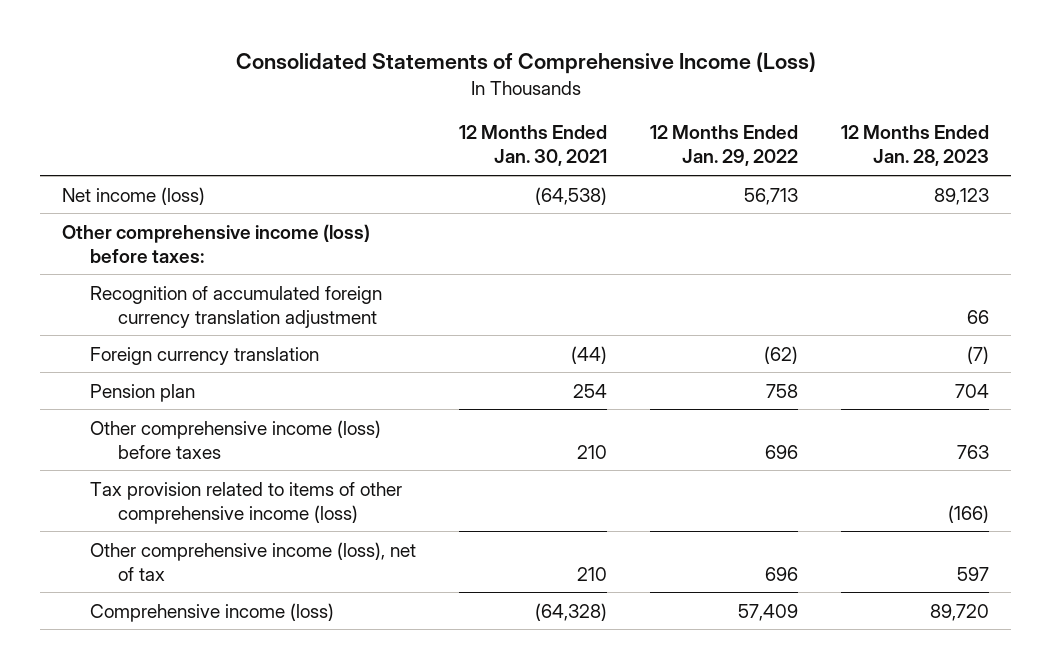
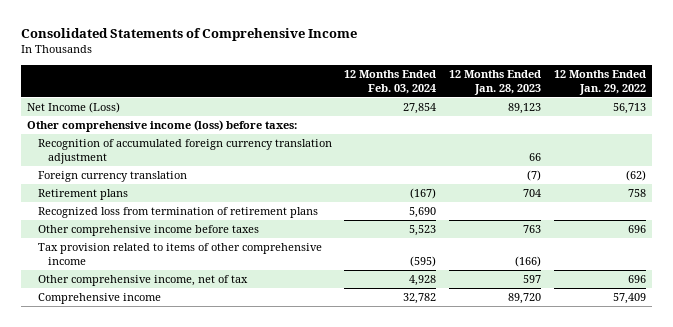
- Consolidated Statements of Comprehensive Income (Loss)
+ Consolidated Statements of Comprehensive Income
- | 12 Months Ended Jan. 30, 2021 | 12 Months Ended Jan. 29, 2022 | 12 Months Ended Jan. 28, 2023
+ | 12 Months Ended Feb. 03, 2024 | 12 Months Ended Jan. 28, 2023 | 12 Months Ended Jan. 29, 2022
- Net income (loss) | (64,538) | 56,713 | 89,123
+ Net Income (Loss) | 27,854 | 89,123 | 56,713
- Pension plan | 254 | 758 | 704
- Other comprehensive income (loss) before taxes | 210 | 696 | 763
- Tax provision related to items of other comprehensive income (loss) | | | (166)
- Other comprehensive income (loss), net of tax | 210 | 696 | 597
- Comprehensive income (loss) | (64,328) | 57,409 | 89,720
+ Retirement plans | (167) | 704 | 758
+ Recognized loss from termination of retirement plans | 5,690 | |
+ Other comprehensive income before taxes | 5,523 | 763 | 696
+ Tax provision related to items of other comprehensive income | (595) | (166) |
+ Other comprehensive income, net of tax | 4,928 | 597 | 696
+ Comprehensive income | 32,782 | 89,720 | 57,409

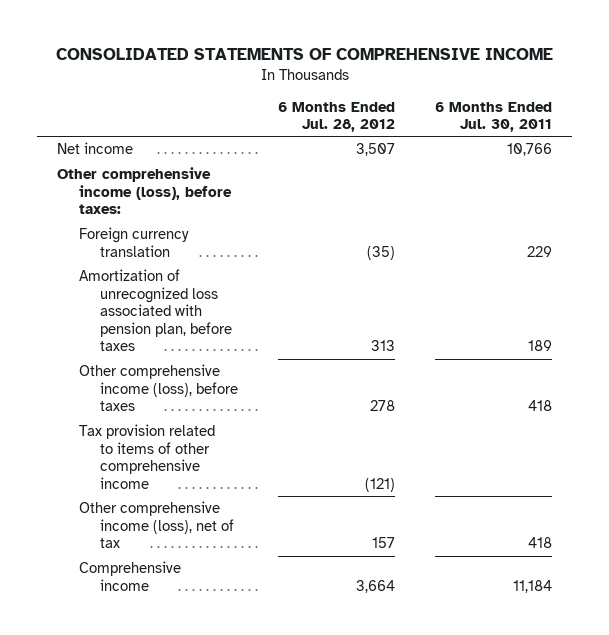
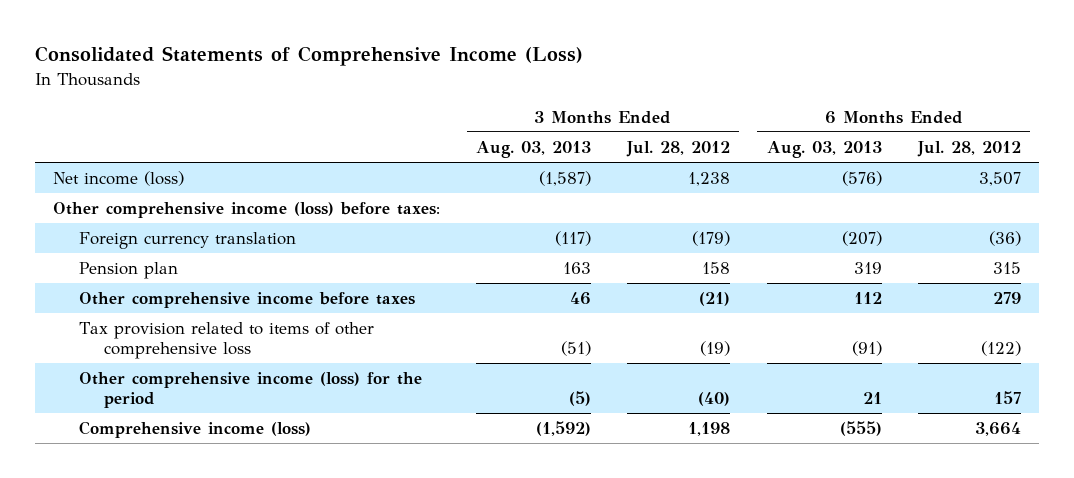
- CONSOLIDATED STATEMENTS OF COMPREHENSIVE INCOME
+ Consolidated Statements of Comprehensive Income (Loss)
- | 6 Months Ended Jul. 28, 2012 | 6 Months Ended Jul. 30, 2011
+ | 3 Months Ended Aug. 03, 2013 | 3 Months Ended Jul. 28, 2012 | 6 Months Ended Aug. 03, 2013 | 6 Months Ended Jul. 28, 2012
- Net income | 3,507 | 10,766
- Other comprehensive income (loss), before taxes:
- Foreign currency translation | (35) | 229
- Amortization of unrecognized loss associated with pension plan, before taxes | 313 | 189
- Other comprehensive income (loss), before taxes | 278 | 418
- Tax provision related to items of other comprehensive income | (121) |
- Other comprehensive income (loss), net of tax | 157 | 418
- Comprehensive income | 3,664 | 11,184
+ Net income (loss) | (1,587) | 1,238 | (576) | 3,507
+ Other comprehensive income (loss) before taxes:
+ Foreign currency translation | (117) | (179) | (207) | (36)
+ Pension plan | 163 | 158 | 319 | 315
+ Other comprehensive income before taxes | 46 | (21) | 112 | 279
+ Tax provision related to items of other comprehensive loss | (51) | (19) | (91) | (122)
+ Other comprehensive income (loss) for the period | (5) | (40) | 21 | 157
+ Comprehensive income (loss) | (1,592) | 1,198 | (555) | 3,664

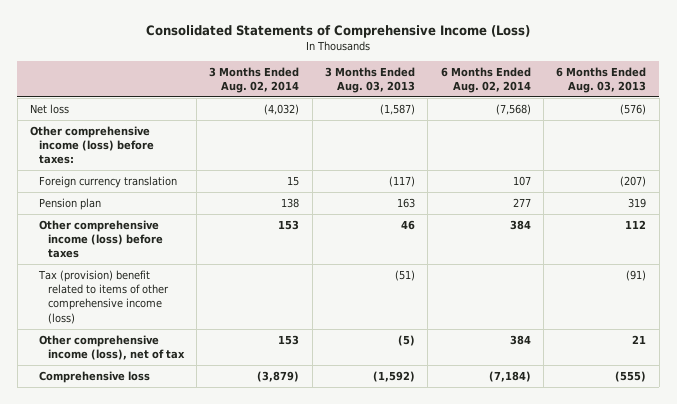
- | 3 Months Ended Aug. 03, 2013 | 3 Months Ended Jul. 28, 2012 | 6 Months Ended Aug. 03, 2013 | 6 Months Ended Jul. 28, 2012
+ | 3 Months Ended Aug. 02, 2014 | 3 Months Ended Aug. 03, 2013 | 6 Months Ended Aug. 02, 2014 | 6 Months Ended Aug. 03, 2013
- Net income (loss) | (1,587) | 1,238 | (576) | 3,507
+ Net loss | (4,032) | (1,587) | (7,568) | (576)
- Other comprehensive income before taxes | 46 | (21) | 112 | 279
- Tax provision related to items of other comprehensive loss | (51) | (19) | (91) | (122)
- Other comprehensive income (loss) for the period | (5) | (40) | 21 | 157
- Comprehensive income (loss) | (1,592) | 1,198 | (555) | 3,664
+ Other comprehensive income (loss) before taxes | 153 | 46 | 384 | 112
+ Tax (provision) benefit related to items of other comprehensive income (loss) | | (51) | | (91)
+ Other comprehensive income (loss), net of tax | 153 | (5) | 384 | 21
+ Comprehensive loss | (3,879) | (1,592) | (7,184) | (555)

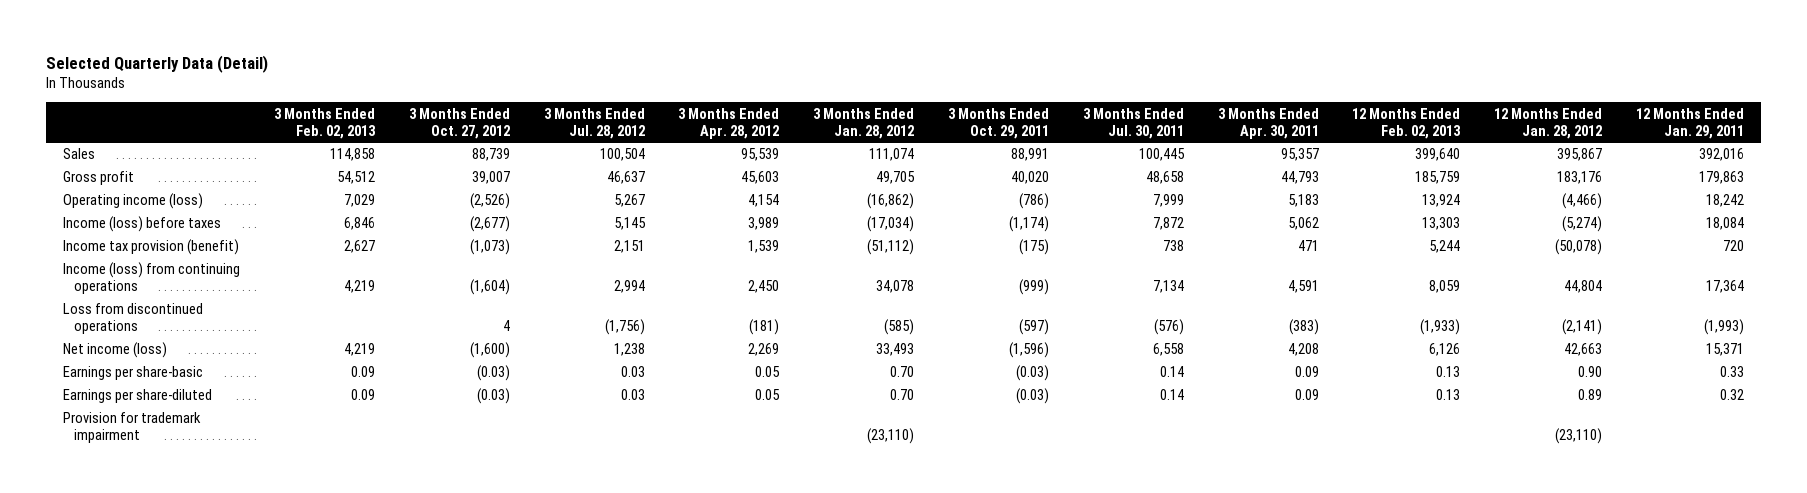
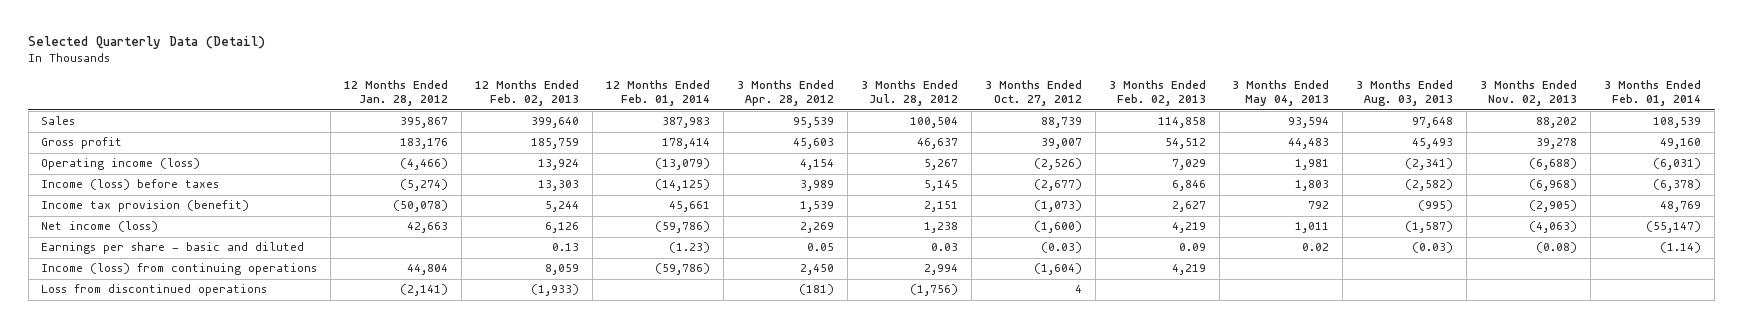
- | 3 Months Ended Feb. 02, 2013 | 3 Months Ended Oct. 27, 2012 | 3 Months Ended Jul. 28, 2012 | 3 Months Ended Apr. 28, 2012 | 3 Months Ended Jan. 28, 2012 | 3 Months Ended Oct. 29, 2011 | 3 Months Ended Jul. 30, 2011 | 3 Months Ended Apr. 30, 2011 | 12 Months Ended Feb. 02, 2013 | 12 Months Ended Jan. 28, 2012 | 12 Months Ended Jan. 29, 2011
+ | 12 Months Ended Jan. 28, 2012 | 12 Months Ended Feb. 02, 2013 | 12 Months Ended Feb. 01, 2014 | 3 Months Ended Apr. 28, 2012 | 3 Months Ended Jul. 28, 2012 | 3 Months Ended Oct. 27, 2012 | 3 Months Ended Feb. 02, 2013 | 3 Months Ended May 04, 2013 | 3 Months Ended Aug. 03, 2013 | 3 Months Ended Nov. 02, 2013 | 3 Months Ended Feb. 01, 2014
moved up: Net income (loss) | 42,663 | 6,126 | (59,786) | 2,269 | 1,238 | (1,600) | 4,219 | 1,011 | (1,587) | (4,063) | (55,147)
+ Earnings per share - basic and diluted | | 0.13 | (1.23) | 0.05 | 0.03 | (0.03) | 0.09 | 0.02 | (0.03) | (0.08) | (1.14)
- Earnings per share-basic | 0.09 | (0.03) | 0.03 | 0.05 | 0.70 | (0.03) | 0.14 | 0.09 | 0.13 | 0.90 | 0.33
- Earnings per share-diluted | 0.09 | (0.03) | 0.03 | 0.05 | 0.70 | (0.03) | 0.14 | 0.09 | 0.13 | 0.89 | 0.32
- Provision for trademark impairment | | | | | (23,110) | | | | | (23,110) |

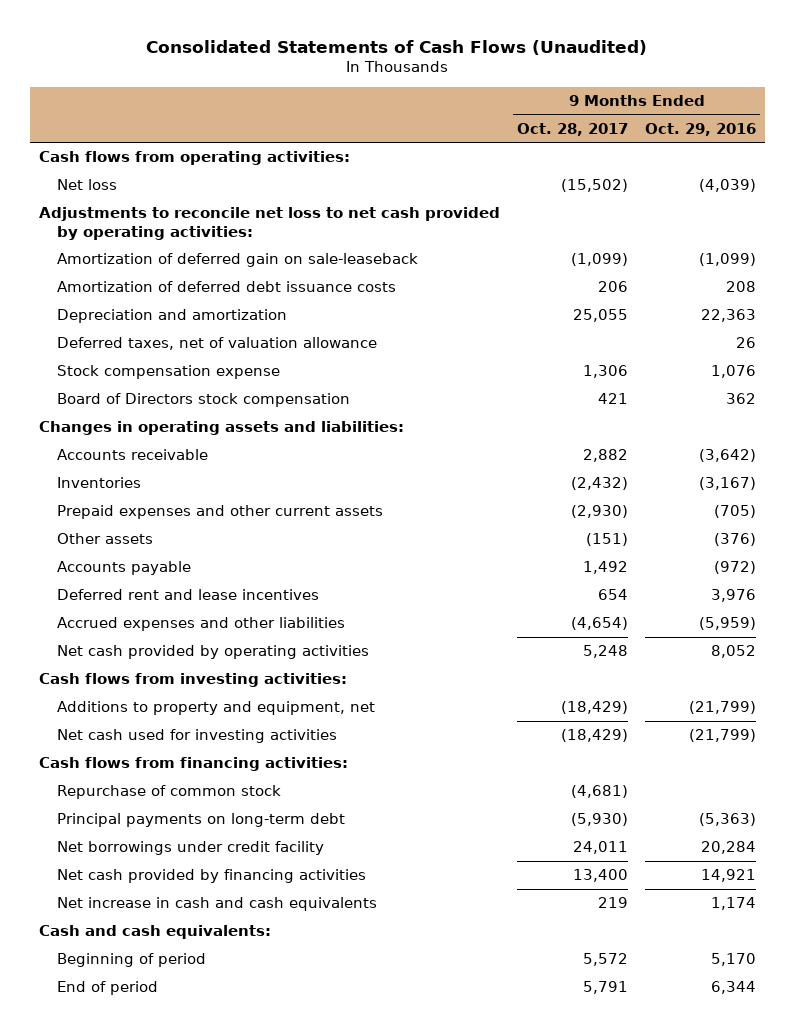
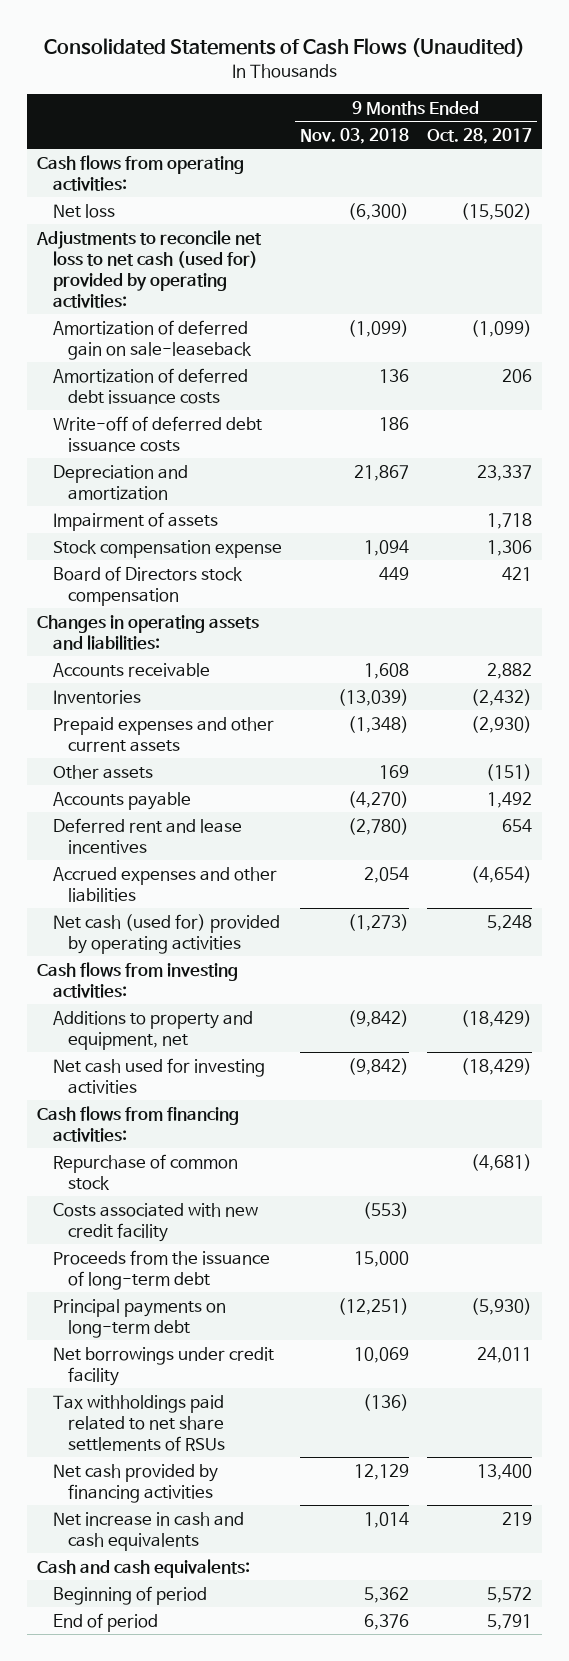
- | 9 Months Ended Oct. 28, 2017 | 9 Months Ended Oct. 29, 2016
+ | 9 Months Ended Nov. 03, 2018 | 9 Months Ended Oct. 28, 2017
- Adjustments to reconcile net loss to net cash provided by operating activities:
+ Adjustments to reconcile net loss to net cash (used for) provided by operating activities:
- Depreciation and amortization | 25,055 | 22,363
- Deferred taxes, net of valuation allowance | | 26
+ Write-off of deferred debt issuance costs | 186 |
+ Depreciation and amortization | 21,867 | 23,337
+ Impairment of assets | | 1,718
- Net cash provided by operating activities | 5,248 | 8,052
+ Net cash (used for) provided by operating activities | (1,273) | 5,248
+ Costs associated with new credit facility | (553) |
+ Proceeds from the issuance of long-term debt | 15,000 |
+ Tax withholdings paid related to net share settlements of RSUs | (136) |

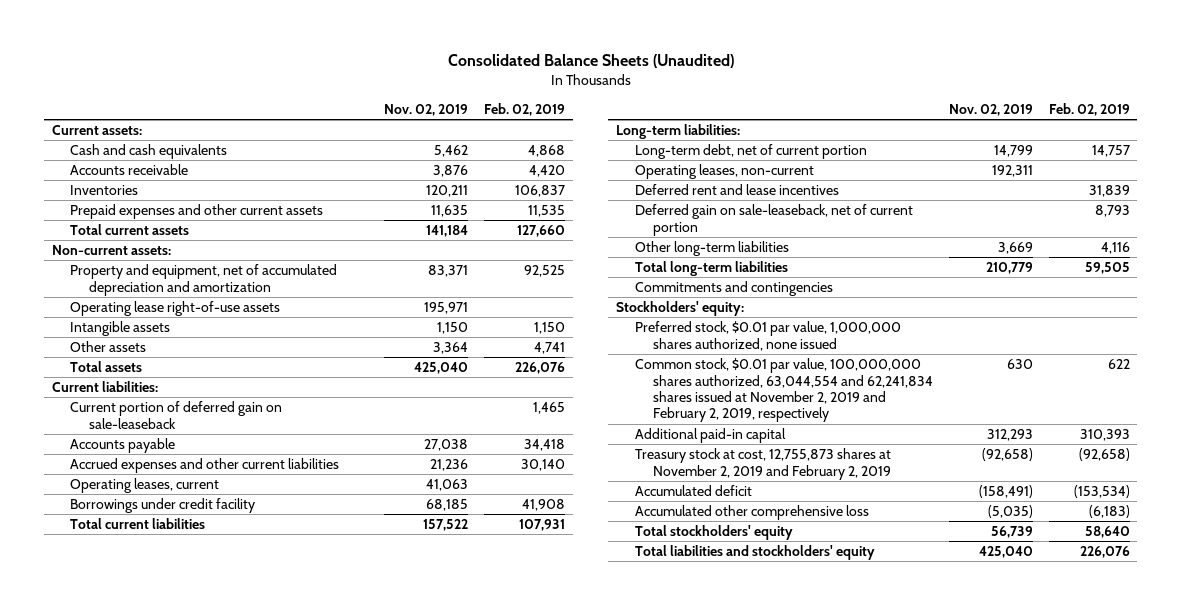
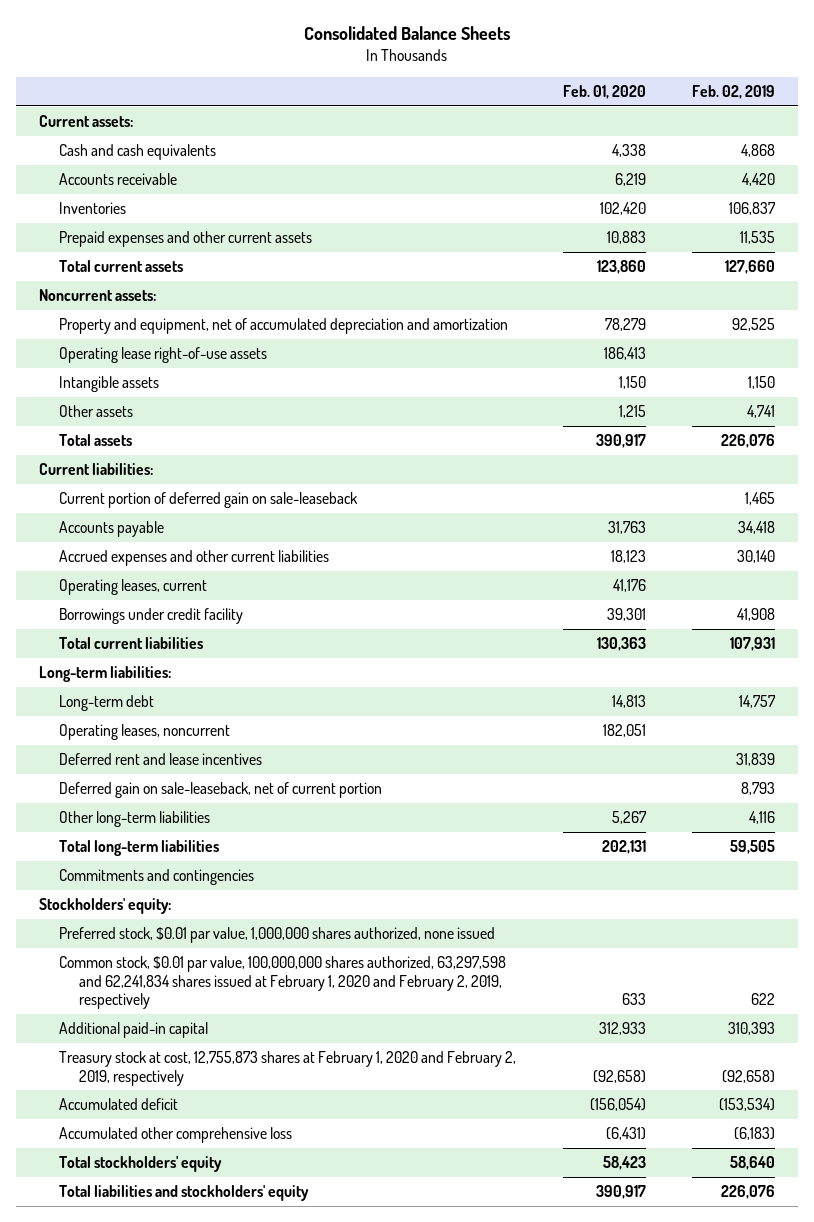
- Consolidated Balance Sheets (Unaudited)
+ Consolidated Balance Sheets
- | Nov. 02, 2019 | Feb. 02, 2019
+ | Feb. 01, 2020 | Feb. 02, 2019
- Non-current assets:
+ Noncurrent assets:
- Long-term debt, net of current portion | 14,799 | 14,757
- Operating leases, non-current | 192,311 |
+ Long-term debt | 14,813 | 14,757
+ Operating leases, noncurrent | 182,051 |
- Common stock, $0.01 par value, 100,000,000 shares authorized, 63,044,554 and 62,241,834 shares issued at November 2, 2019 and February 2, 2019, respectively | 630 | 622
+ Common stock, $0.01 par value, 100,000,000 shares authorized, 63,297,598 and 62,241,834 shares issued at February 1, 2020 and February 2, 2019, respectively | 633 | 622
- Treasury stock at cost, 12,755,873 shares at November 2, 2019 and February 2, 2019 | (92,658) | (92,658)
+ Treasury stock at cost, 12,755,873 shares at February 1, 2020 and February 2, 2019, respectively | (92,658) | (92,658)

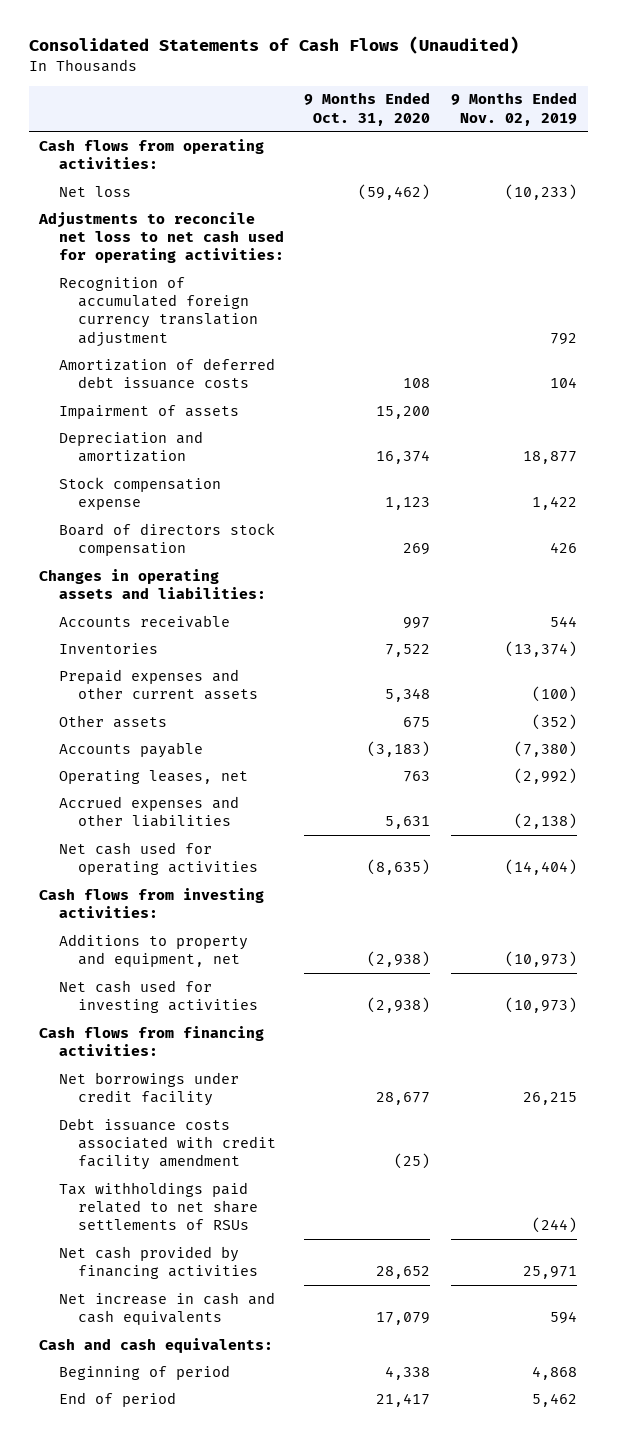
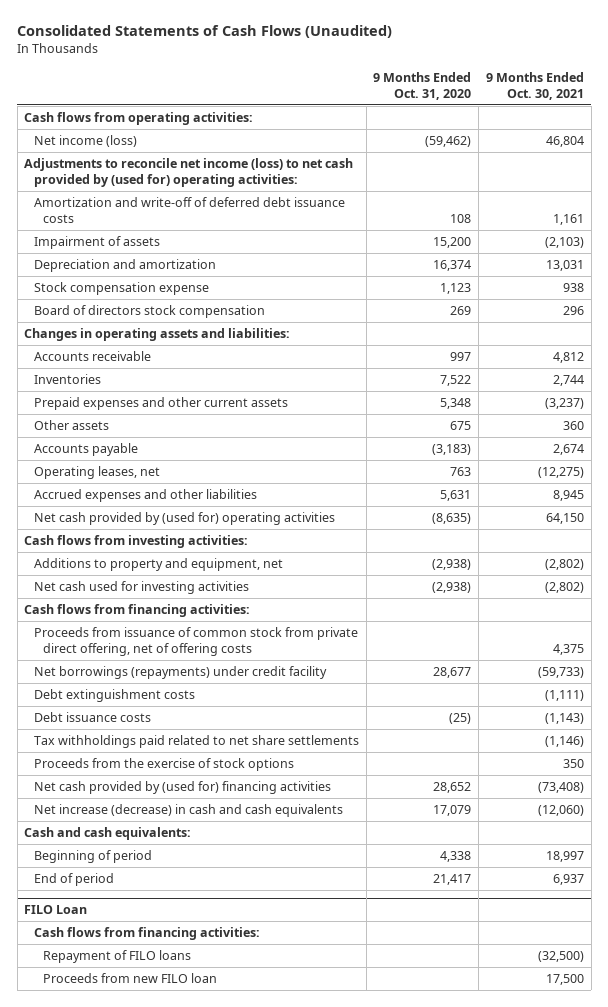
- | 9 Months Ended Oct. 31, 2020 | 9 Months Ended Nov. 02, 2019
+ | 9 Months Ended Oct. 31, 2020 | 9 Months Ended Oct. 30, 2021
- Net loss | (59,462) | (10,233)
- Adjustments to reconcile net loss to net cash used for operating activities:
- Recognition of accumulated foreign currency translation adjustment | | 792
- Amortization of deferred debt issuance costs | 108 | 104
+ Net income (loss) | (59,462) | 46,804
+ Adjustments to reconcile net income (loss) to net cash provided by (used for) operating activities:
+ Amortization and write-off of deferred debt issuance costs | 108 | 1,161
- Net cash used for operating activities | (8,635) | (14,404)
+ Net cash provided by (used for) operating activities | (8,635) | 64,150
- Net borrowings under credit facility | 28,677 | 26,215
- Debt issuance costs associated with credit facility amendment | (25) |
- Tax withholdings paid related to net share settlements of RSUs | | (244)
- Net cash provided by financing activities | 28,652 | 25,971
- Net increase in cash and cash equivalents | 17,079 | 594
+ Proceeds from issuance of common stock from private direct offering, net of offering costs | | 4,375
+ Net borrowings (repayments) under credit facility | 28,677 | (59,733)
+ Debt extinguishment costs | | (1,111)
+ Debt issuance costs | (25) | (1,143)
+ Tax withholdings paid related to net share settlements | | (1,146)
+ Proceeds from the exercise of stock options | | 350
+ Net cash provided by (used for) financing activities | 28,652 | (73,408)
+ Net increase (decrease) in cash and cash equivalents | 17,079 | (12,060)
+ FILO Loan
+ Cash flows from financing activities:
+ Repayment of FILO loans | | (32,500)
+ Proceeds from new FILO loan | | 17,500

